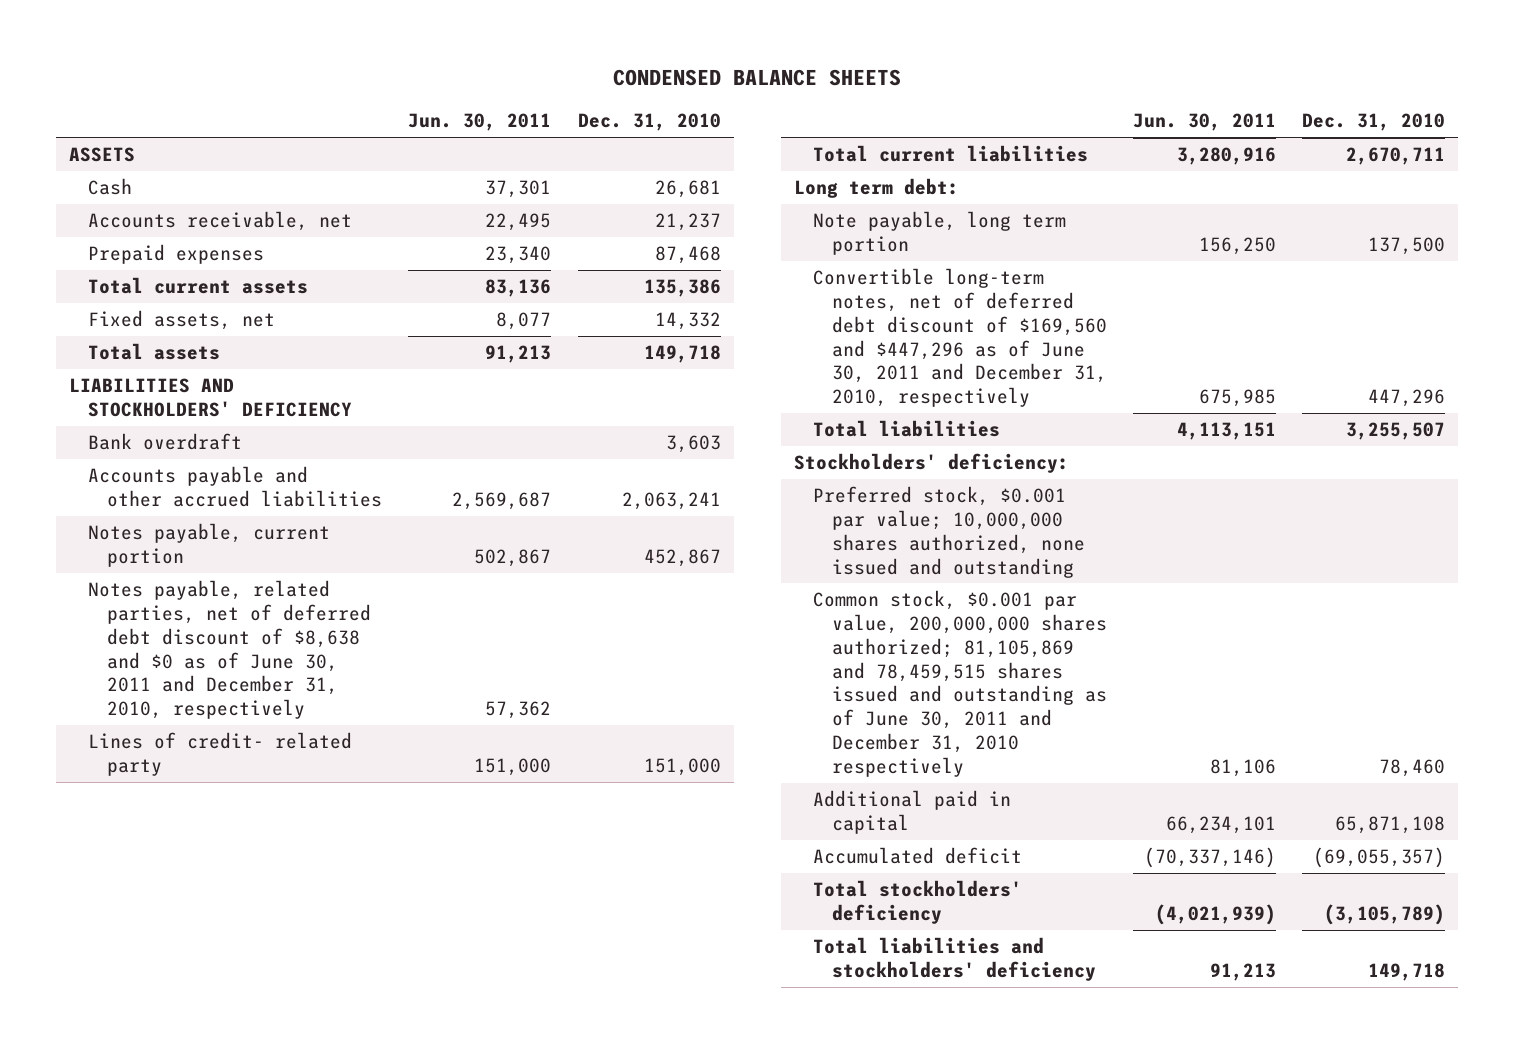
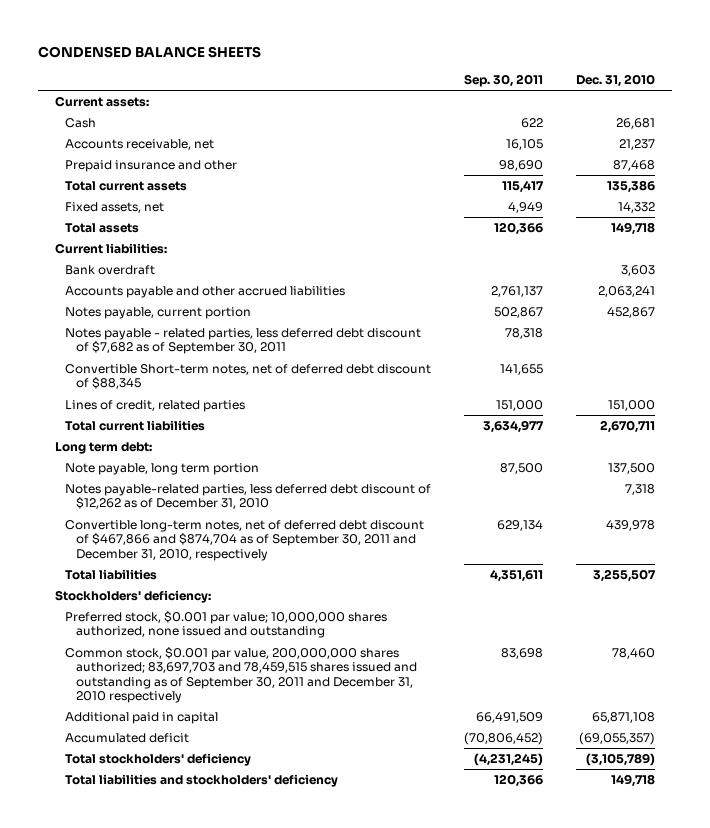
- | Jun. 30, 2011 | Dec. 31, 2010
+ | Sep. 30, 2011 | Dec. 31, 2010
- ASSETS
+ Current assets:
- Prepaid expenses | 23,340 | 87,468
+ Prepaid insurance and other | 98,690 | 87,468
- LIABILITIES AND STOCKHOLDERS' DEFICIENCY
+ Current liabilities:
- Notes payable, related parties, net of deferred debt discount of $8,638 and $0 as of June 30, 2011 and December 31, 2010, respectively | 57,362 |
- Lines of credit- related party | 151,000 | 151,000
+ Notes payable - related parties, less deferred debt discount of $7,682 as of September 30, 2011 | 78,318 |
+ Convertible Short-term notes, net of deferred debt discount of $88,345 | 141,655 |
+ Lines of credit, related parties | 151,000 | 151,000
- Convertible long-term notes, net of deferred debt discount of $169,560 and $447,296 as of June 30, 2011 and December 31, 2010, respectively | 675,985 | 447,296
+ Notes payable-related parties, less deferred debt discount of $12,262 as of December 31, 2010 | | 7,318
+ Convertible long-term notes, net of deferred debt discount of $467,866 and $874,704 as of September 30, 2011 and December 31, 2010, respectively | 629,134 | 439,978
- Common stock, $0.001 par value, 200,000,000 shares authorized; 81,105,869 and 78,459,515 shares issued and outstanding as of June 30, 2011 and December 31, 2010 respectively | 81,106 | 78,460
+ Common stock, $0.001 par value, 200,000,000 shares authorized; 83,697,703 and 78,459,515 shares issued and outstanding as of September 30, 2011 and December 31, 2010 respectively | 83,698 | 78,460

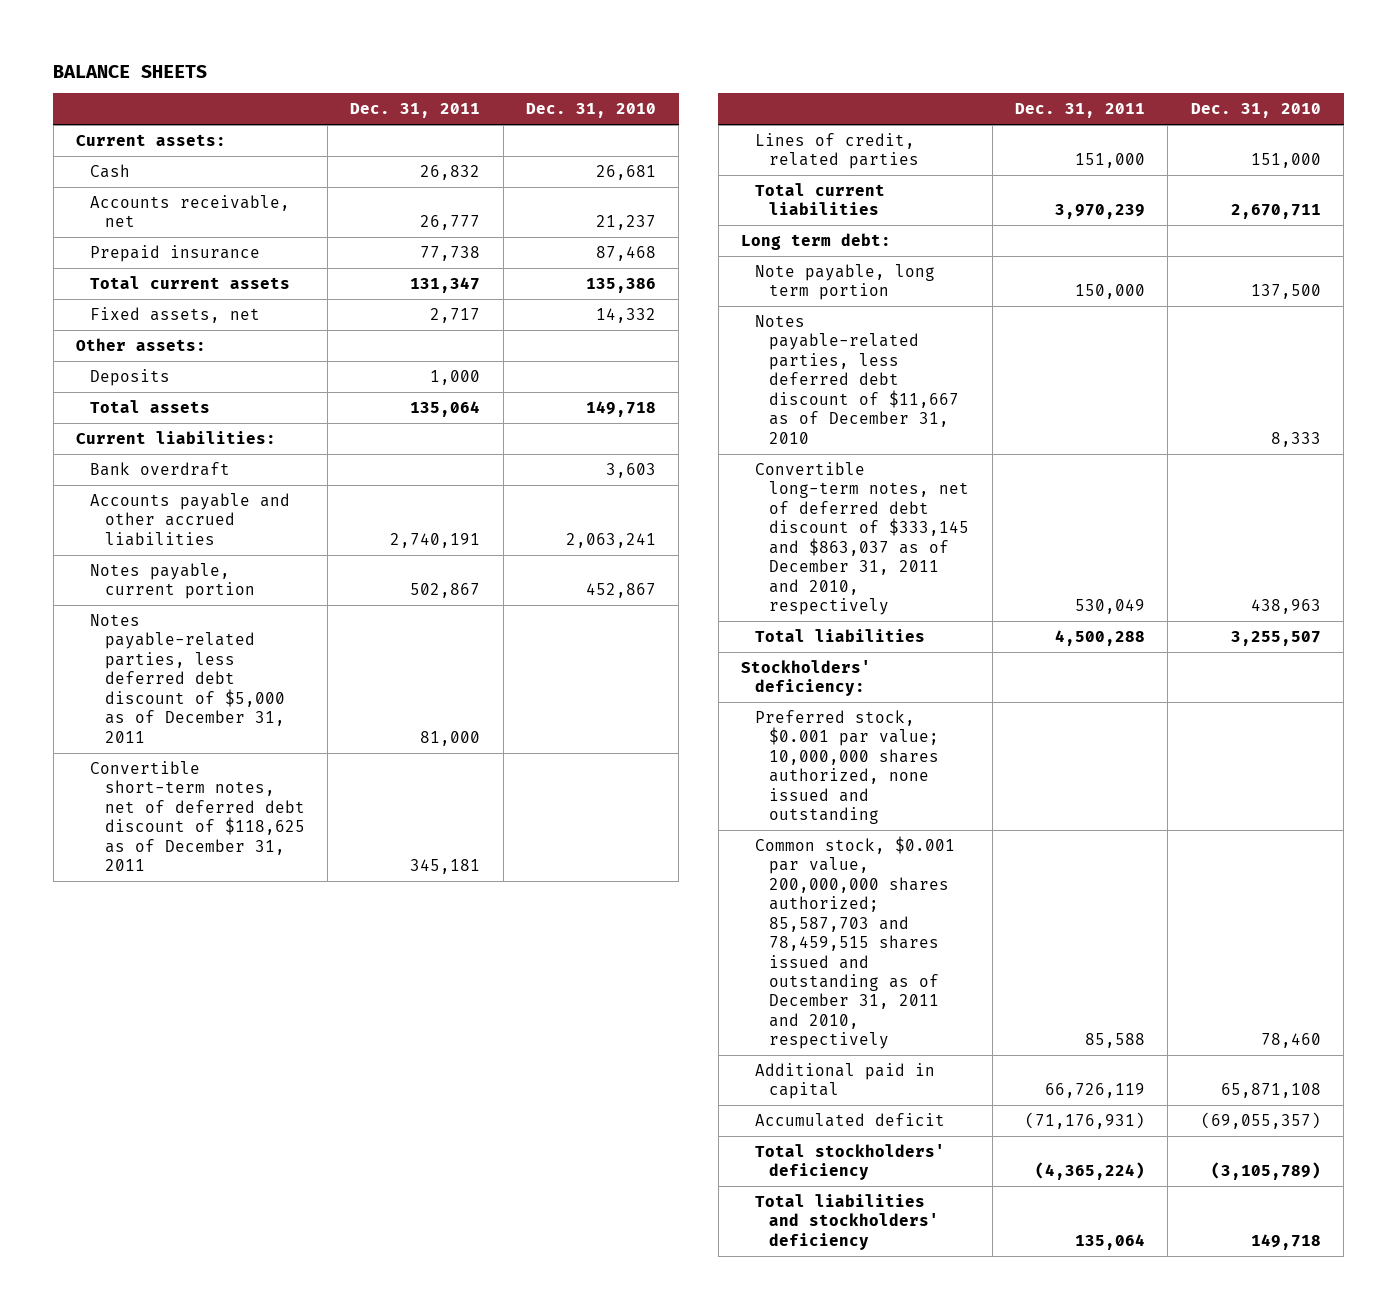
- CONDENSED BALANCE SHEETS
+ BALANCE SHEETS
- | Sep. 30, 2011 | Dec. 31, 2010
+ | Dec. 31, 2011 | Dec. 31, 2010
- Prepaid insurance and other | 98,690 | 87,468
+ Prepaid insurance | 77,738 | 87,468
+ Other assets:
+ Deposits | 1,000 |
- Notes payable - related parties, less deferred debt discount of $7,682 as of September 30, 2011 | 78,318 |
- Convertible Short-term notes, net of deferred debt discount of $88,345 | 141,655 |
+ Notes payable-related parties, less deferred debt discount of $5,000 as of December 31, 2011 | 81,000 |
+ Convertible short-term notes, net of deferred debt discount of $118,625 as of December 31, 2011 | 345,181 |
- Notes payable-related parties, less deferred debt discount of $12,262 as of December 31, 2010 | | 7,318
- Convertible long-term notes, net of deferred debt discount of $467,866 and $874,704 as of September 30, 2011 and December 31, 2010, respectively | 629,134 | 439,978
+ Notes payable-related parties, less deferred debt discount of $11,667 as of December 31, 2010 | | 8,333
+ Convertible long-term notes, net of deferred debt discount of $333,145 and $863,037 as of December 31, 2011 and 2010, respectively | 530,049 | 438,963
- Common stock, $0.001 par value, 200,000,000 shares authorized; 83,697,703 and 78,459,515 shares issued and outstanding as of September 30, 2011 and December 31, 2010 respectively | 83,698 | 78,460
+ Common stock, $0.001 par value, 200,000,000 shares authorized; 85,587,703 and 78,459,515 shares issued and outstanding as of December 31, 2011 and 2010, respectively | 85,588 | 78,460

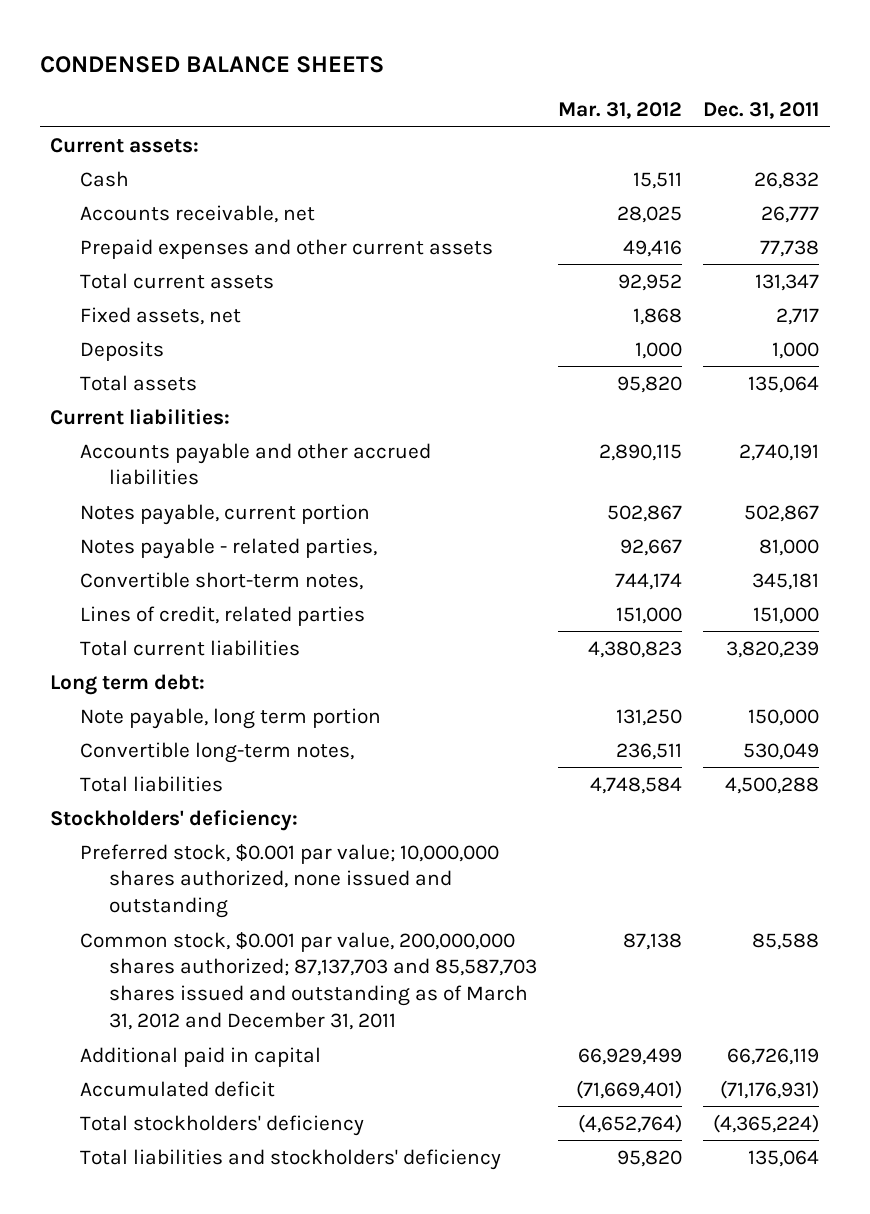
- BALANCE SHEETS
+ CONDENSED BALANCE SHEETS
- | Dec. 31, 2011 | Dec. 31, 2010
+ | Mar. 31, 2012 | Dec. 31, 2011
- Prepaid insurance | 77,738 | 87,468
+ Prepaid expenses and other current assets | 49,416 | 77,738
- Other assets:
- Bank overdraft | | 3,603
- Notes payable-related parties, less deferred debt discount of $5,000 as of December 31, 2011 | 81,000 |
- Convertible short-term notes, net of deferred debt discount of $118,625 as of December 31, 2011 | 345,181 |
+ Notes payable - related parties, | 92,667 | 81,000
+ Convertible short-term notes, | 744,174 | 345,181
- Total current liabilities | 3,970,239 | 2,670,711
+ Total current liabilities | 4,380,823 | 3,820,239
- Notes payable-related parties, less deferred debt discount of $11,667 as of December 31, 2010 | | 8,333
- Convertible long-term notes, net of deferred debt discount of $333,145 and $863,037 as of December 31, 2011 and 2010, respectively | 530,049 | 438,963
+ Convertible long-term notes, | 236,511 | 530,049
- Common stock, $0.001 par value, 200,000,000 shares authorized; 85,587,703 and 78,459,515 shares issued and outstanding as of December 31, 2011 and 2010, respectively | 85,588 | 78,460
+ Common stock, $0.001 par value, 200,000,000 shares authorized; 87,137,703 and 85,587,703 shares issued and outstanding as of March 31, 2012 and December 31, 2011 | 87,138 | 85,588

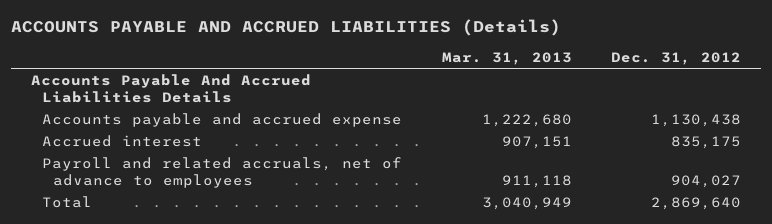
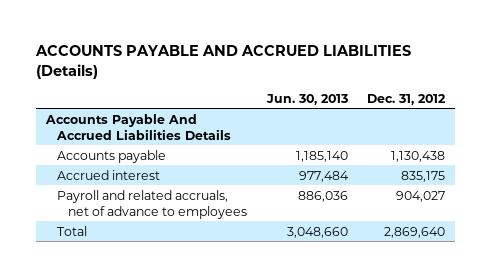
- | Mar. 31, 2013 | Dec. 31, 2012
+ | Jun. 30, 2013 | Dec. 31, 2012
- Accounts payable and accrued expense | 1,222,680 | 1,130,438
+ Accounts payable | 1,185,140 | 1,130,438

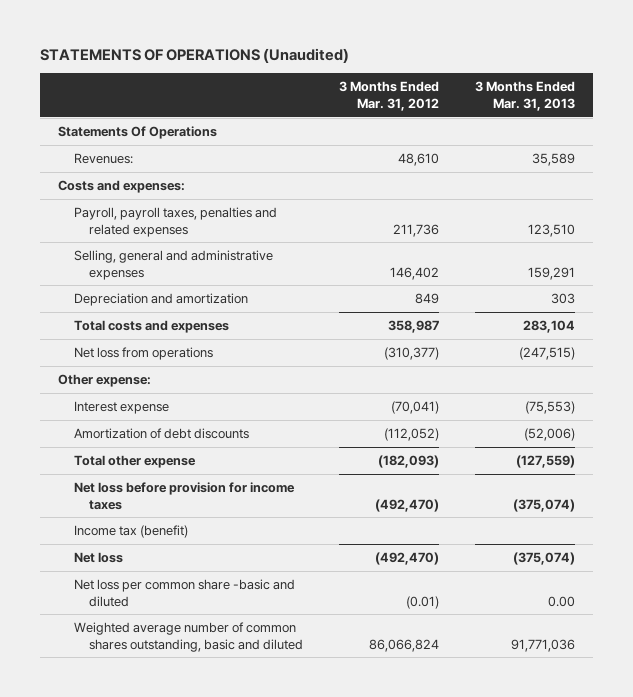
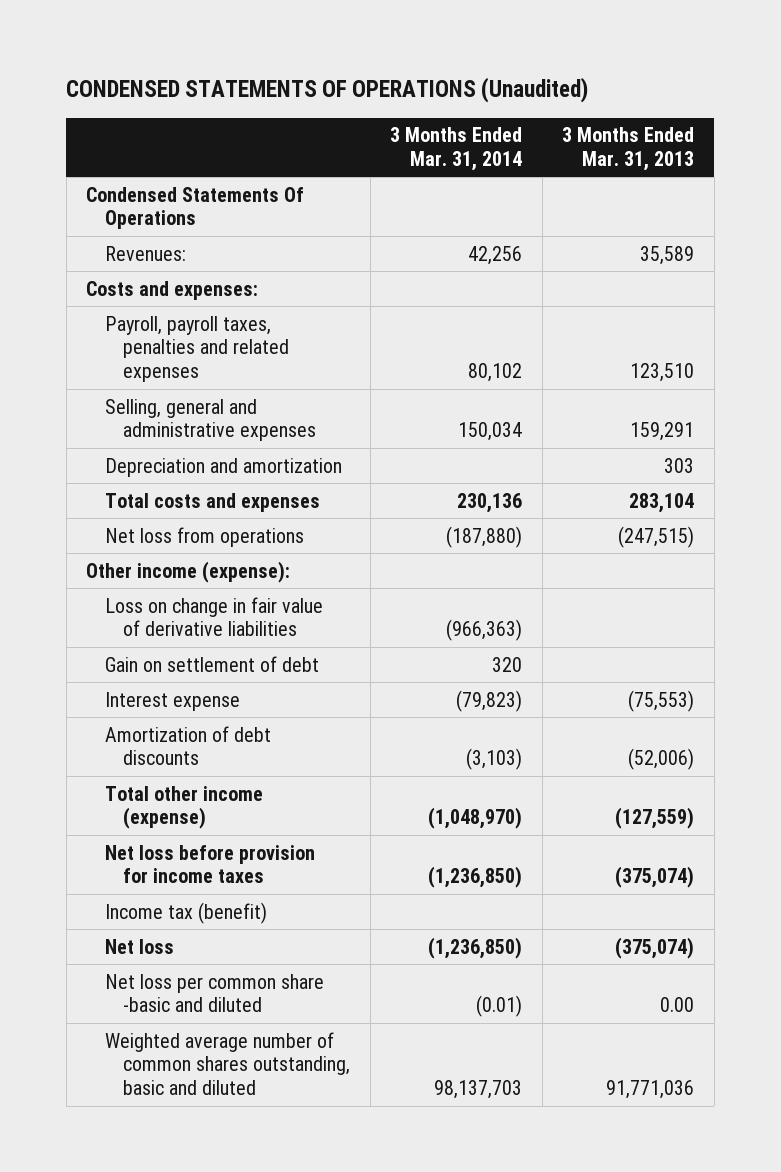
- STATEMENTS OF OPERATIONS (Unaudited)
+ CONDENSED STATEMENTS OF OPERATIONS (Unaudited)
- | 3 Months Ended Mar. 31, 2012 | 3 Months Ended Mar. 31, 2013
+ | 3 Months Ended Mar. 31, 2014 | 3 Months Ended Mar. 31, 2013
- Statements Of Operations
+ Condensed Statements Of Operations
- Other expense:
+ Other income (expense):
+ Loss on change in fair value of derivative liabilities | (966,363) |
+ Gain on settlement of debt | 320 |
- Total other expense | (182,093) | (127,559)
+ Total other income (expense) | (1,048,970) | (127,559)

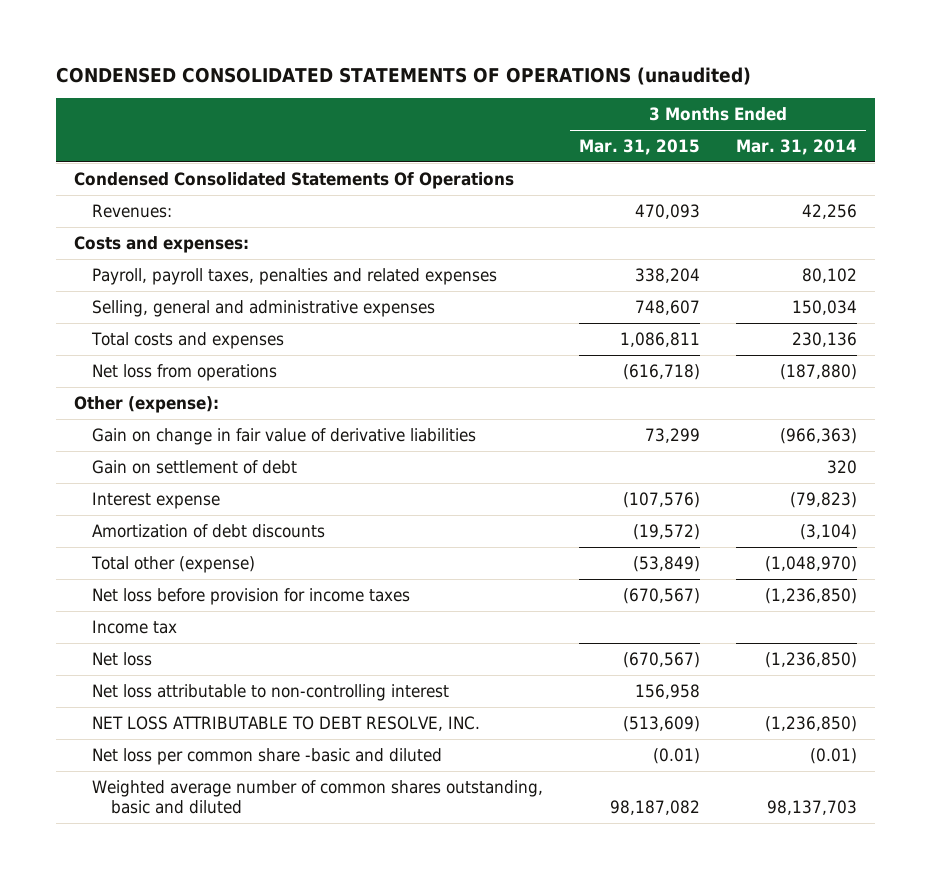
- CONDENSED STATEMENTS OF OPERATIONS (Unaudited)
+ CONDENSED CONSOLIDATED STATEMENTS OF OPERATIONS (unaudited)
- | 3 Months Ended Mar. 31, 2014 | 3 Months Ended Mar. 31, 2013
+ | 3 Months Ended Mar. 31, 2015 | 3 Months Ended Mar. 31, 2014
- Condensed Statements Of Operations
+ Condensed Consolidated Statements Of Operations
- Depreciation and amortization | | 303
- Other income (expense):
- Loss on change in fair value of derivative liabilities | (966,363) |
+ Other (expense):
+ Gain on change in fair value of derivative liabilities | 73,299 | (966,363)
- Amortization of debt discounts | (3,103) | (52,006)
- Total other income (expense) | (1,048,970) | (127,559)
+ Amortization of debt discounts | (19,572) | (3,104)
+ Total other (expense) | (53,849) | (1,048,970)
- Income tax (benefit)
+ Income tax
+ Net loss attributable to non-controlling interest | 156,958 |
+ NET LOSS ATTRIBUTABLE TO DEBT RESOLVE, INC. | (513,609) | (1,236,850)

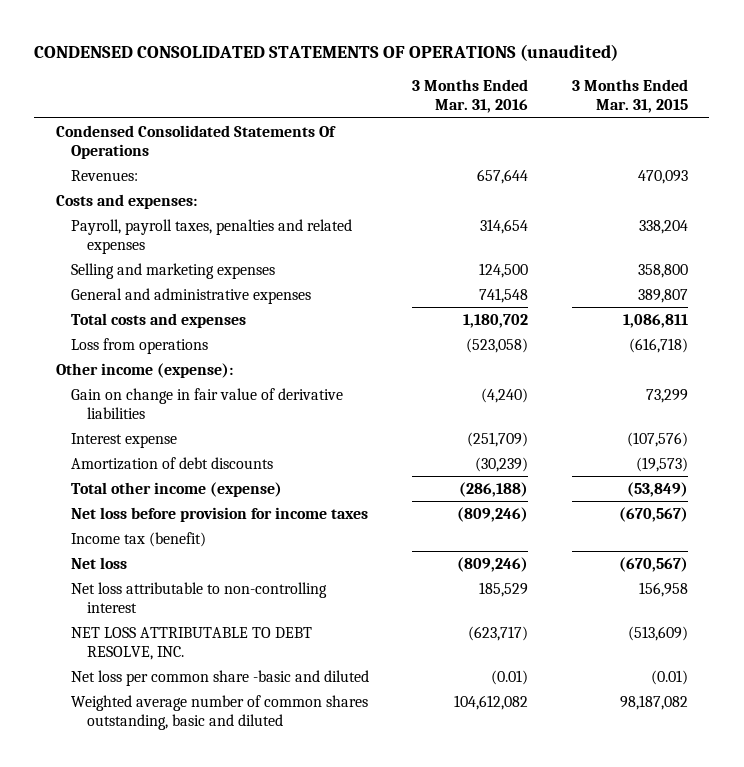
- | 3 Months Ended Mar. 31, 2015 | 3 Months Ended Mar. 31, 2014
+ | 3 Months Ended Mar. 31, 2016 | 3 Months Ended Mar. 31, 2015
- Selling, general and administrative expenses | 748,607 | 150,034
+ Selling and marketing expenses | 124,500 | 358,800
+ General and administrative expenses | 741,548 | 389,807
- Net loss from operations | (616,718) | (187,880)
- Other (expense):
+ Loss from operations | (523,058) | (616,718)
+ Other income (expense):
- Gain on settlement of debt | | 320
- Amortization of debt discounts | (19,572) | (3,104)
- Total other (expense) | (53,849) | (1,048,970)
+ Amortization of debt discounts | (30,239) | (19,573)
+ Total other income (expense) | (286,188) | (53,849)
- Income tax
+ Income tax (benefit)

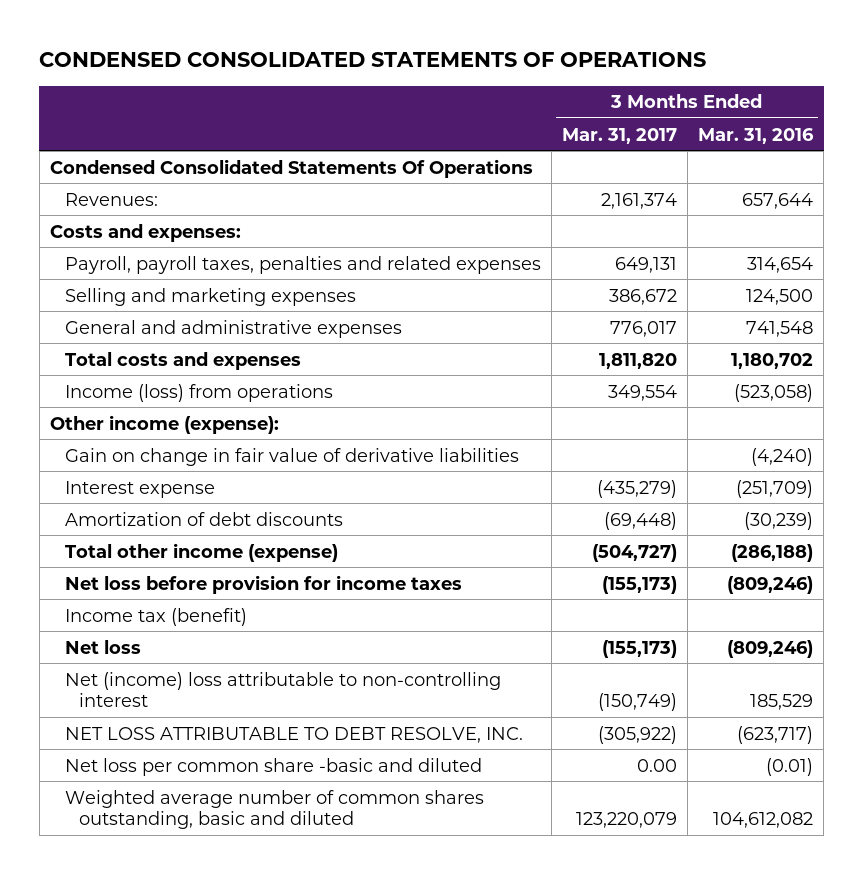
- CONDENSED CONSOLIDATED STATEMENTS OF OPERATIONS (unaudited)
+ CONDENSED CONSOLIDATED STATEMENTS OF OPERATIONS
- | 3 Months Ended Mar. 31, 2016 | 3 Months Ended Mar. 31, 2015
+ | 3 Months Ended Mar. 31, 2017 | 3 Months Ended Mar. 31, 2016
- Loss from operations | (523,058) | (616,718)
+ Income (loss) from operations | 349,554 | (523,058)
- Net loss attributable to non-controlling interest | 185,529 | 156,958
+ Net (income) loss attributable to non-controlling interest | (150,749) | 185,529

